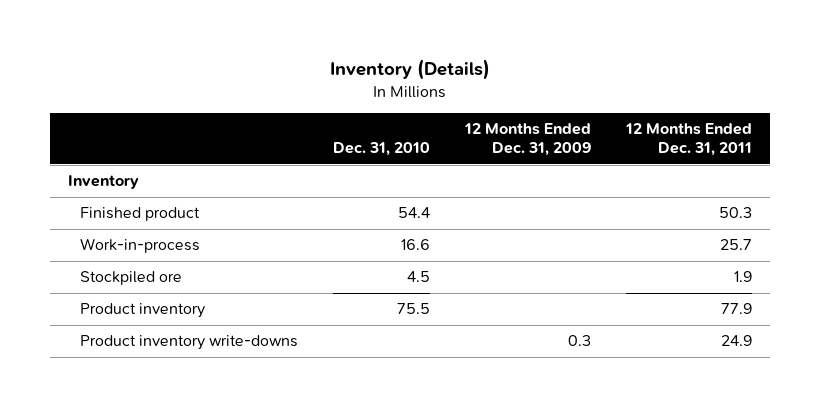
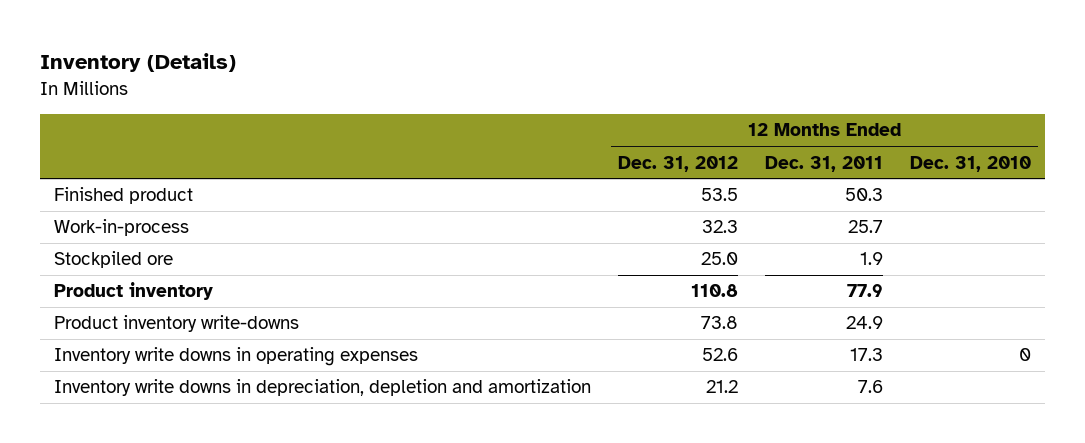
- | Dec. 31, 2010 | 12 Months Ended Dec. 31, 2009 | 12 Months Ended Dec. 31, 2011
+ | 12 Months Ended Dec. 31, 2012 | 12 Months Ended Dec. 31, 2011 | 12 Months Ended Dec. 31, 2010
- Inventory
+ Inventory write downs in operating expenses | 52.6 | 17.3 | 0
+ Inventory write downs in depreciation, depletion and amortization | 21.2 | 7.6 |

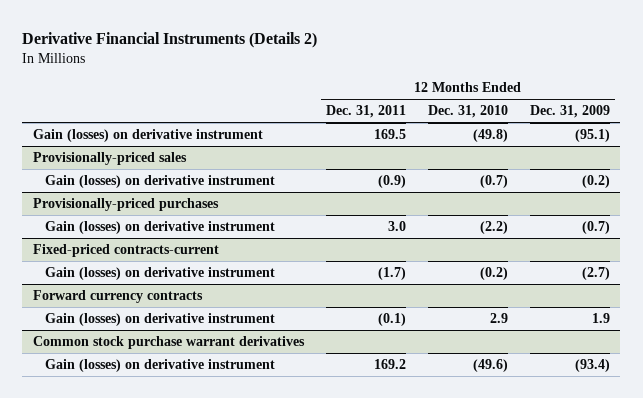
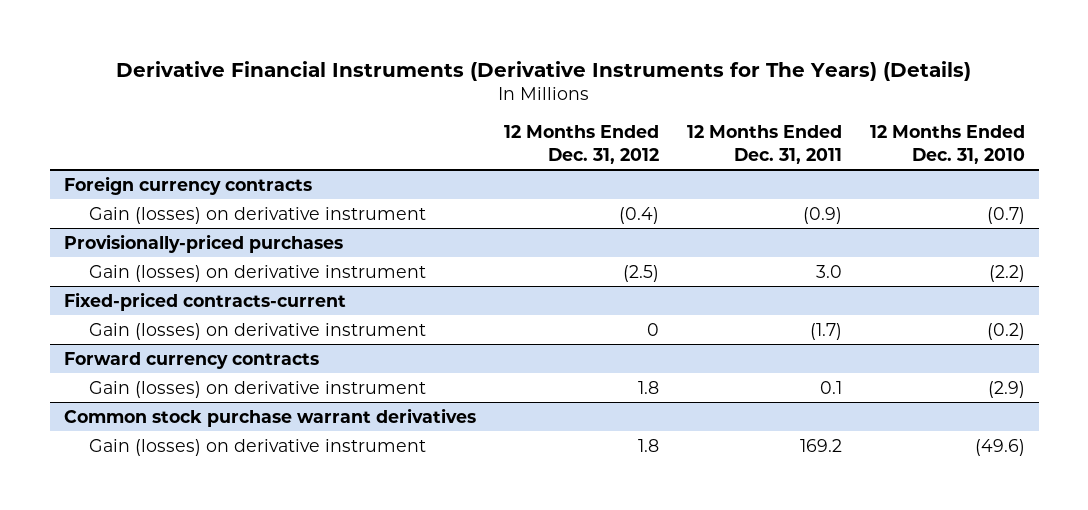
- Derivative Financial Instruments (Details 2)
+ Derivative Financial Instruments (Derivative Instruments for The Years) (Details)
- | 12 Months Ended Dec. 31, 2011 | 12 Months Ended Dec. 31, 2010 | 12 Months Ended Dec. 31, 2009
+ | 12 Months Ended Dec. 31, 2012 | 12 Months Ended Dec. 31, 2011 | 12 Months Ended Dec. 31, 2010
- Gain (losses) on derivative instrument | 169.5 | (49.8) | (95.1)
- Provisionally-priced sales
+ Foreign currency contracts
@ Forward currency contracts
- Gain (losses) on derivative instrument | (0.1) | 2.9 | 1.9
+ Gain (losses) on derivative instrument | 1.8 | 0.1 | (2.9)

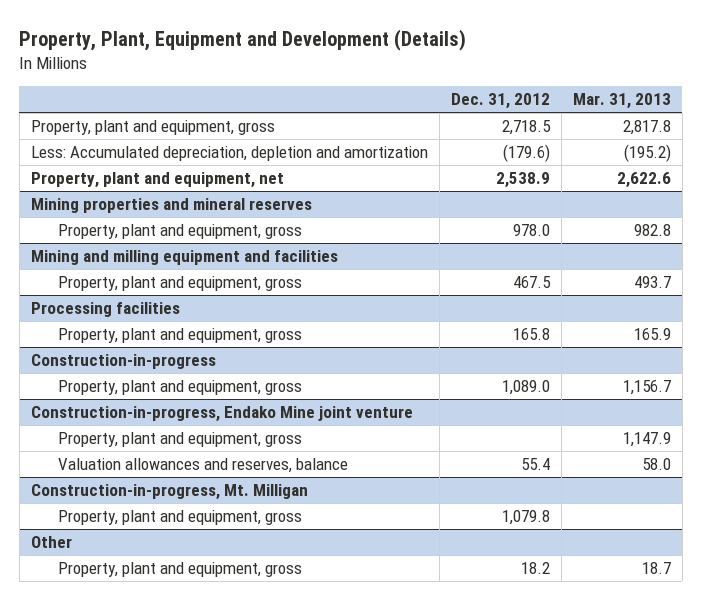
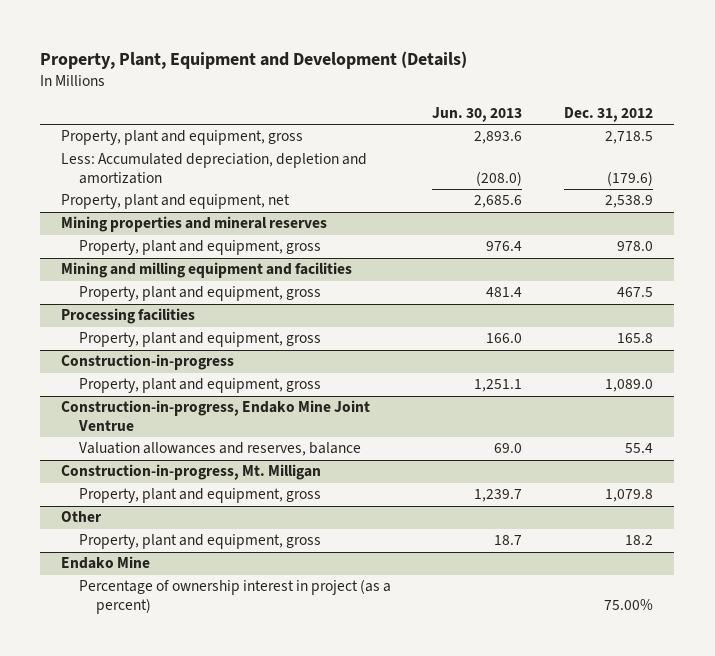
- | Dec. 31, 2012 | Mar. 31, 2013
+ | Jun. 30, 2013 | Dec. 31, 2012
- Construction-in-progress, Endako Mine joint venture
- Property, plant and equipment, gross | | 1,147.9
+ Construction-in-progress, Endako Mine Joint Ventrue
+ Endako Mine
+ Percentage of ownership interest in project (as a percent) | | 75.00%

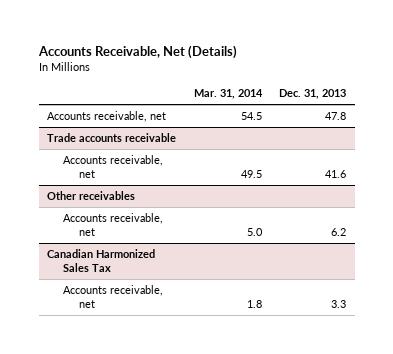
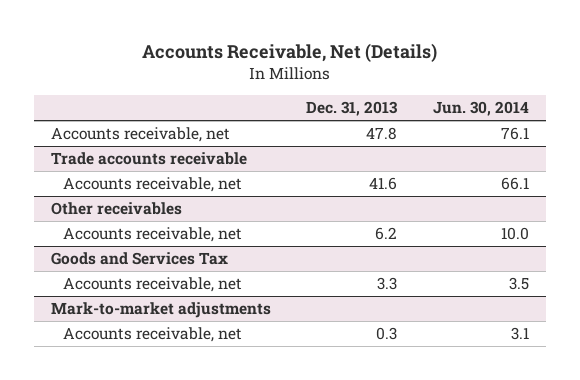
- | Mar. 31, 2014 | Dec. 31, 2013
+ | Dec. 31, 2013 | Jun. 30, 2014
- Canadian Harmonized Sales Tax
+ Goods and Services Tax
+ Mark-to-market adjustments
+ Accounts receivable, net | 0.3 | 3.1

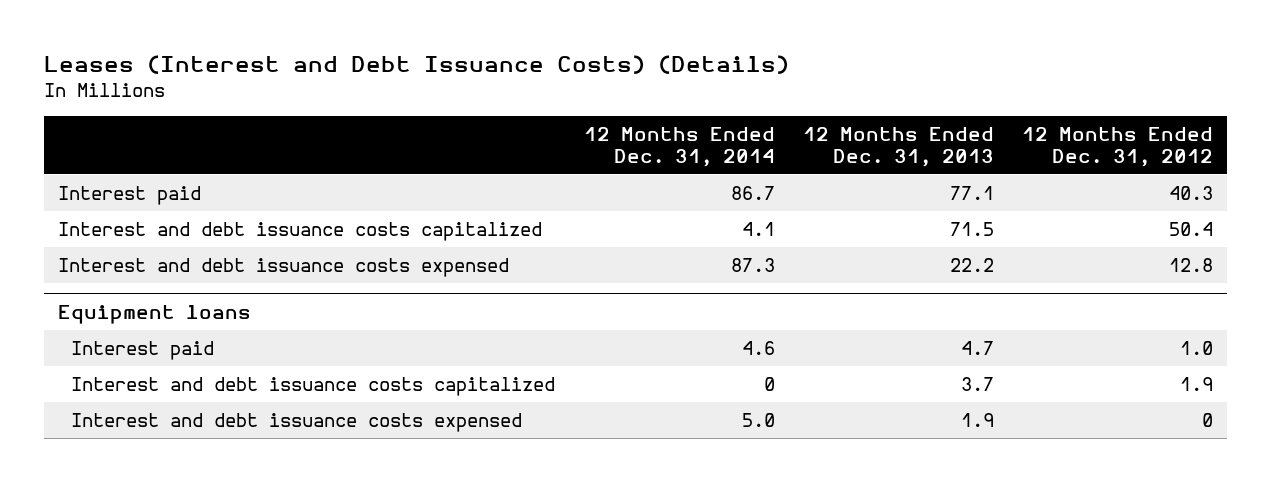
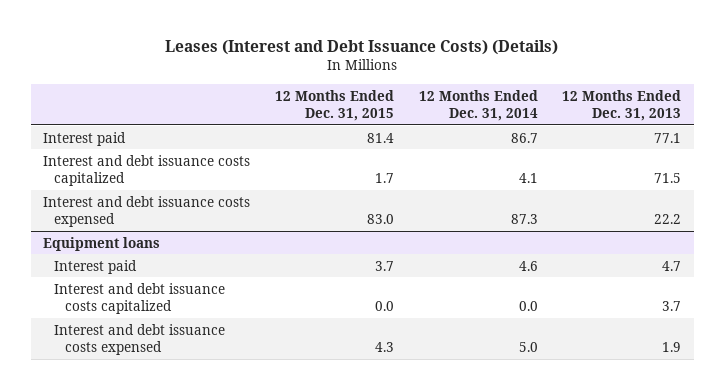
- | 12 Months Ended Dec. 31, 2014 | 12 Months Ended Dec. 31, 2013 | 12 Months Ended Dec. 31, 2012
+ | 12 Months Ended Dec. 31, 2015 | 12 Months Ended Dec. 31, 2014 | 12 Months Ended Dec. 31, 2013
@ Equipment loans
- Interest and debt issuance costs capitalized | 0 | 3.7 | 1.9
+ Interest and debt issuance costs capitalized | 0.0 | 0.0 | 3.7

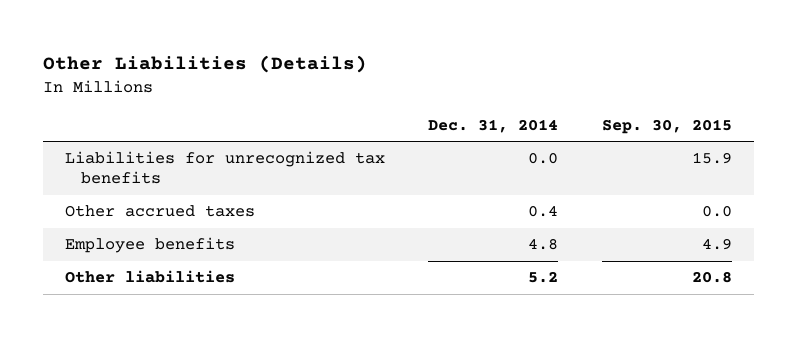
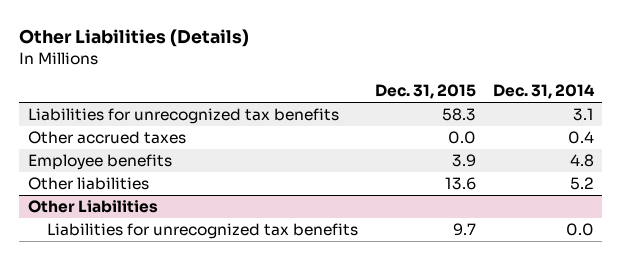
- | Dec. 31, 2014 | Sep. 30, 2015
+ | Dec. 31, 2015 | Dec. 31, 2014
- Liabilities for unrecognized tax benefits | 0.0 | 15.9
+ Liabilities for unrecognized tax benefits | 58.3 | 3.1
+ Other Liabilities
+ Liabilities for unrecognized tax benefits | 9.7 | 0.0

